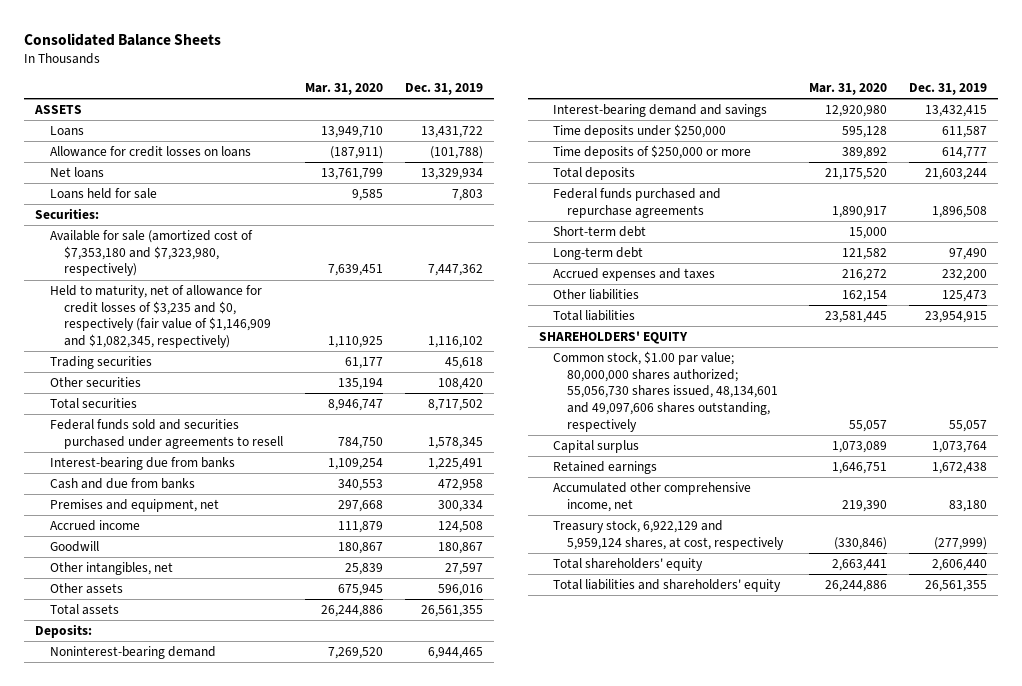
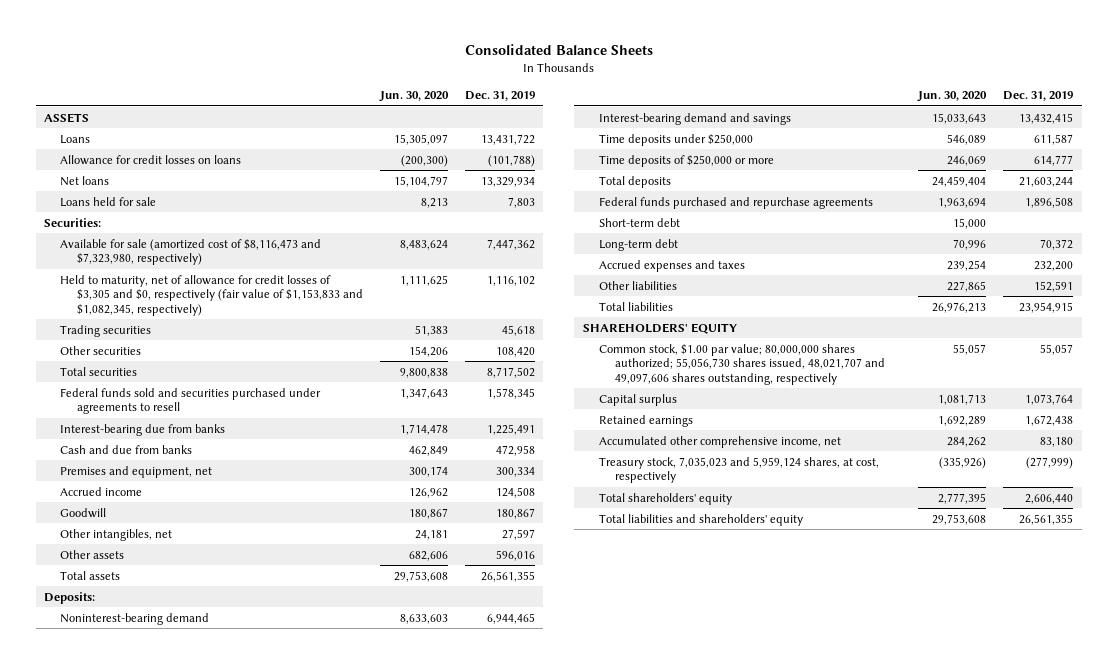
- | Mar. 31, 2020 | Dec. 31, 2019
+ | Jun. 30, 2020 | Dec. 31, 2019
- Available for sale (amortized cost of $7,353,180 and $7,323,980, respectively) | 7,639,451 | 7,447,362
- Held to maturity, net of allowance for credit losses of $3,235 and $0, respectively (fair value of $1,146,909 and $1,082,345, respectively) | 1,110,925 | 1,116,102
+ Available for sale (amortized cost of $8,116,473 and $7,323,980, respectively) | 8,483,624 | 7,447,362
+ Held to maturity, net of allowance for credit losses of $3,305 and $0, respectively (fair value of $1,153,833 and $1,082,345, respectively) | 1,111,625 | 1,116,102
- Long-term debt | 121,582 | 97,490
+ Long-term debt | 70,996 | 70,372
- Other liabilities | 162,154 | 125,473
+ Other liabilities | 227,865 | 152,591
- Common stock, $1.00 par value; 80,000,000 shares authorized; 55,056,730 shares issued, 48,134,601 and 49,097,606 shares outstanding, respectively | 55,057 | 55,057
+ Common stock, $1.00 par value; 80,000,000 shares authorized; 55,056,730 shares issued, 48,021,707 and 49,097,606 shares outstanding, respectively | 55,057 | 55,057
- Treasury stock, 6,922,129 and 5,959,124 shares, at cost, respectively | (330,846) | (277,999)
+ Treasury stock, 7,035,023 and 5,959,124 shares, at cost, respectively | (335,926) | (277,999)

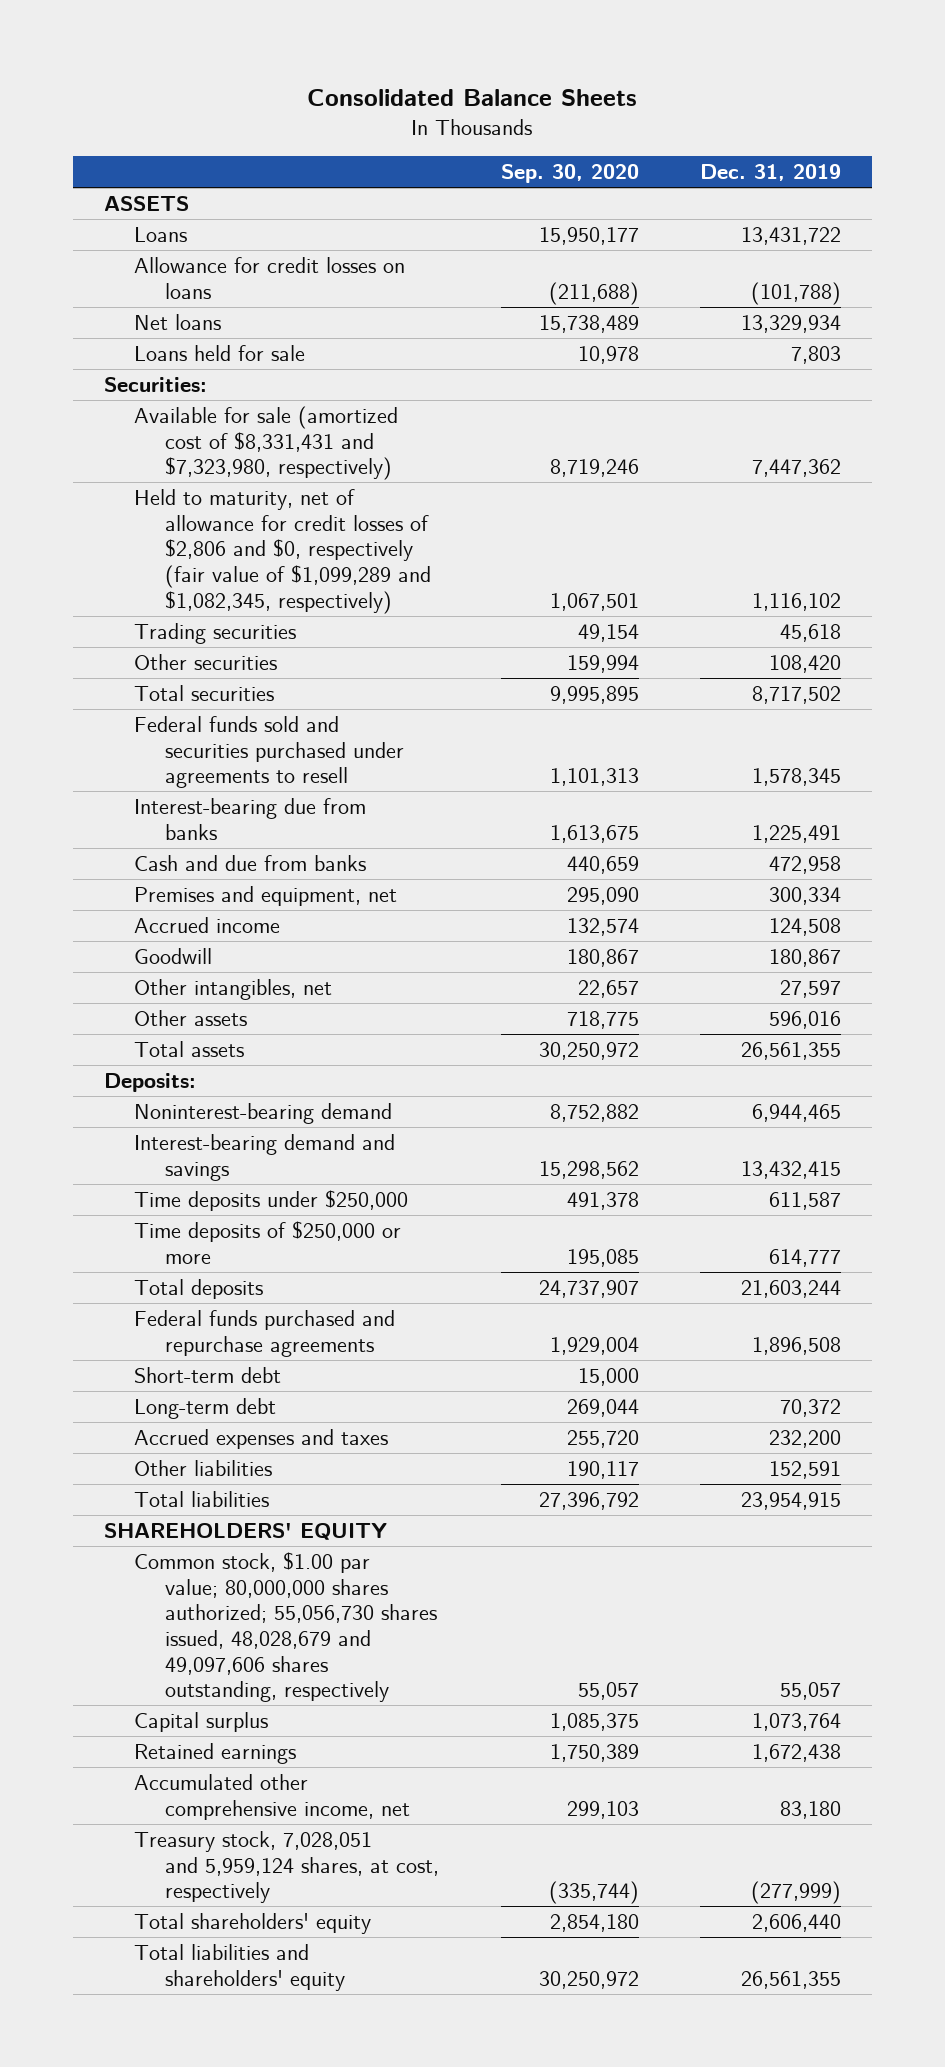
- | Jun. 30, 2020 | Dec. 31, 2019
+ | Sep. 30, 2020 | Dec. 31, 2019
- Available for sale (amortized cost of $8,116,473 and $7,323,980, respectively) | 8,483,624 | 7,447,362
- Held to maturity, net of allowance for credit losses of $3,305 and $0, respectively (fair value of $1,153,833 and $1,082,345, respectively) | 1,111,625 | 1,116,102
+ Available for sale (amortized cost of $8,331,431 and $7,323,980, respectively) | 8,719,246 | 7,447,362
+ Held to maturity, net of allowance for credit losses of $2,806 and $0, respectively (fair value of $1,099,289 and $1,082,345, respectively) | 1,067,501 | 1,116,102
- Common stock, $1.00 par value; 80,000,000 shares authorized; 55,056,730 shares issued, 48,021,707 and 49,097,606 shares outstanding, respectively | 55,057 | 55,057
+ Common stock, $1.00 par value; 80,000,000 shares authorized; 55,056,730 shares issued, 48,028,679 and 49,097,606 shares outstanding, respectively | 55,057 | 55,057
- Treasury stock, 7,035,023 and 5,959,124 shares, at cost, respectively | (335,926) | (277,999)
+ Treasury stock, 7,028,051 and 5,959,124 shares, at cost, respectively | (335,744) | (277,999)

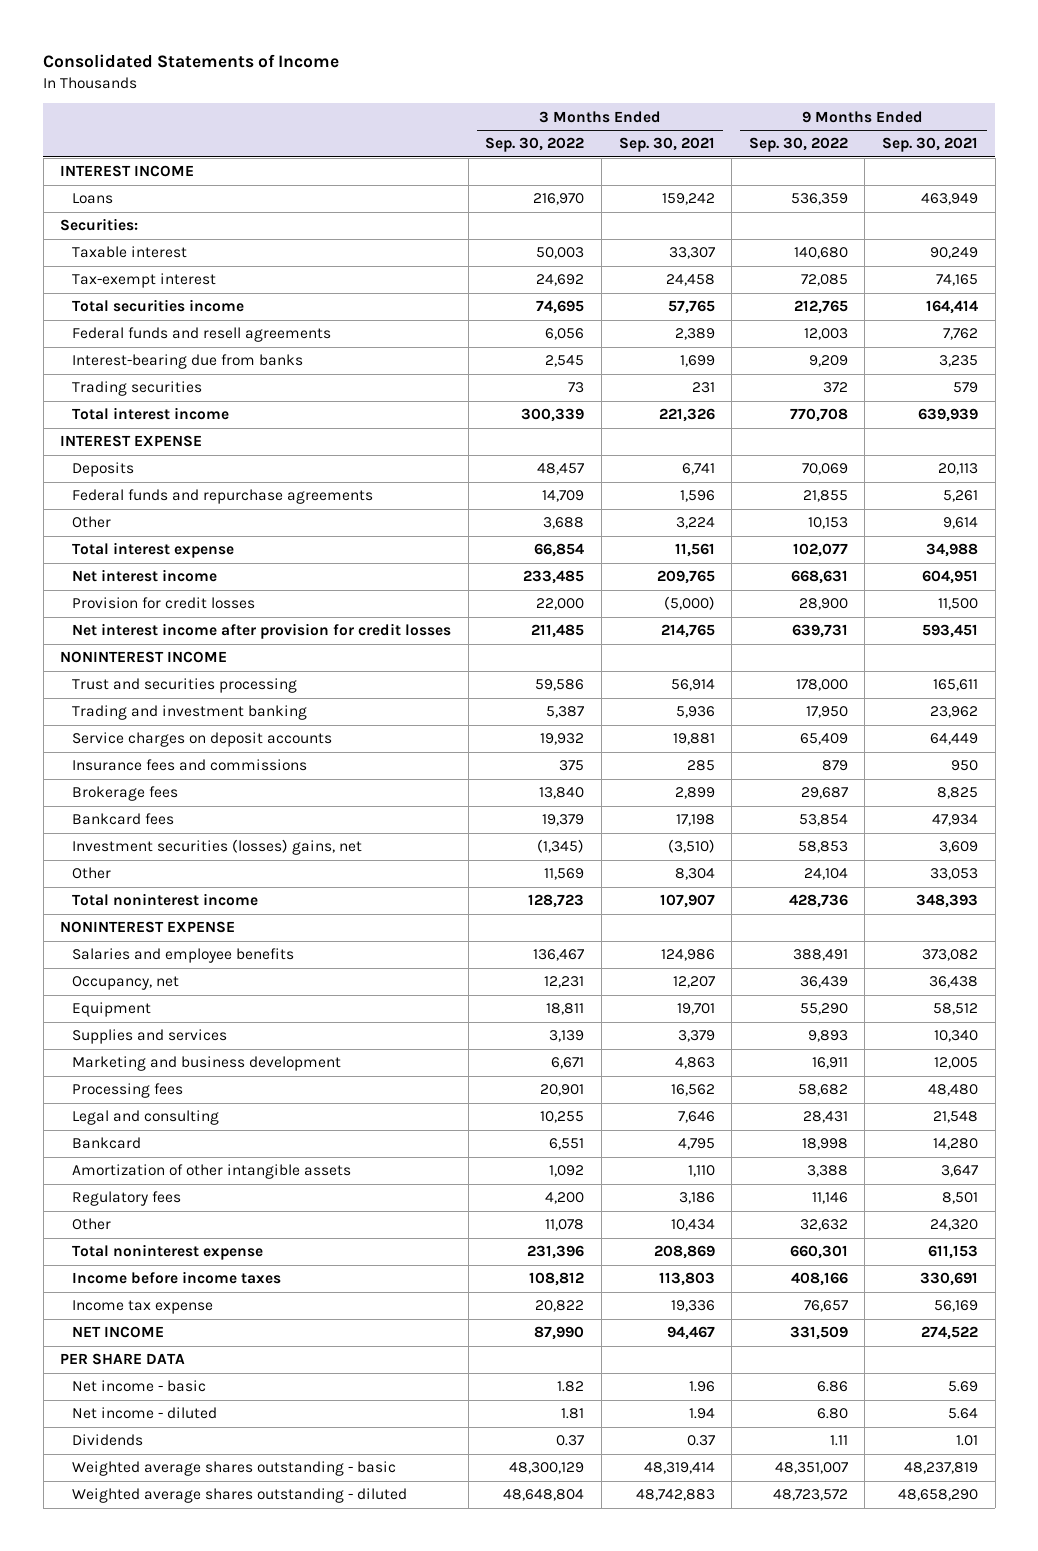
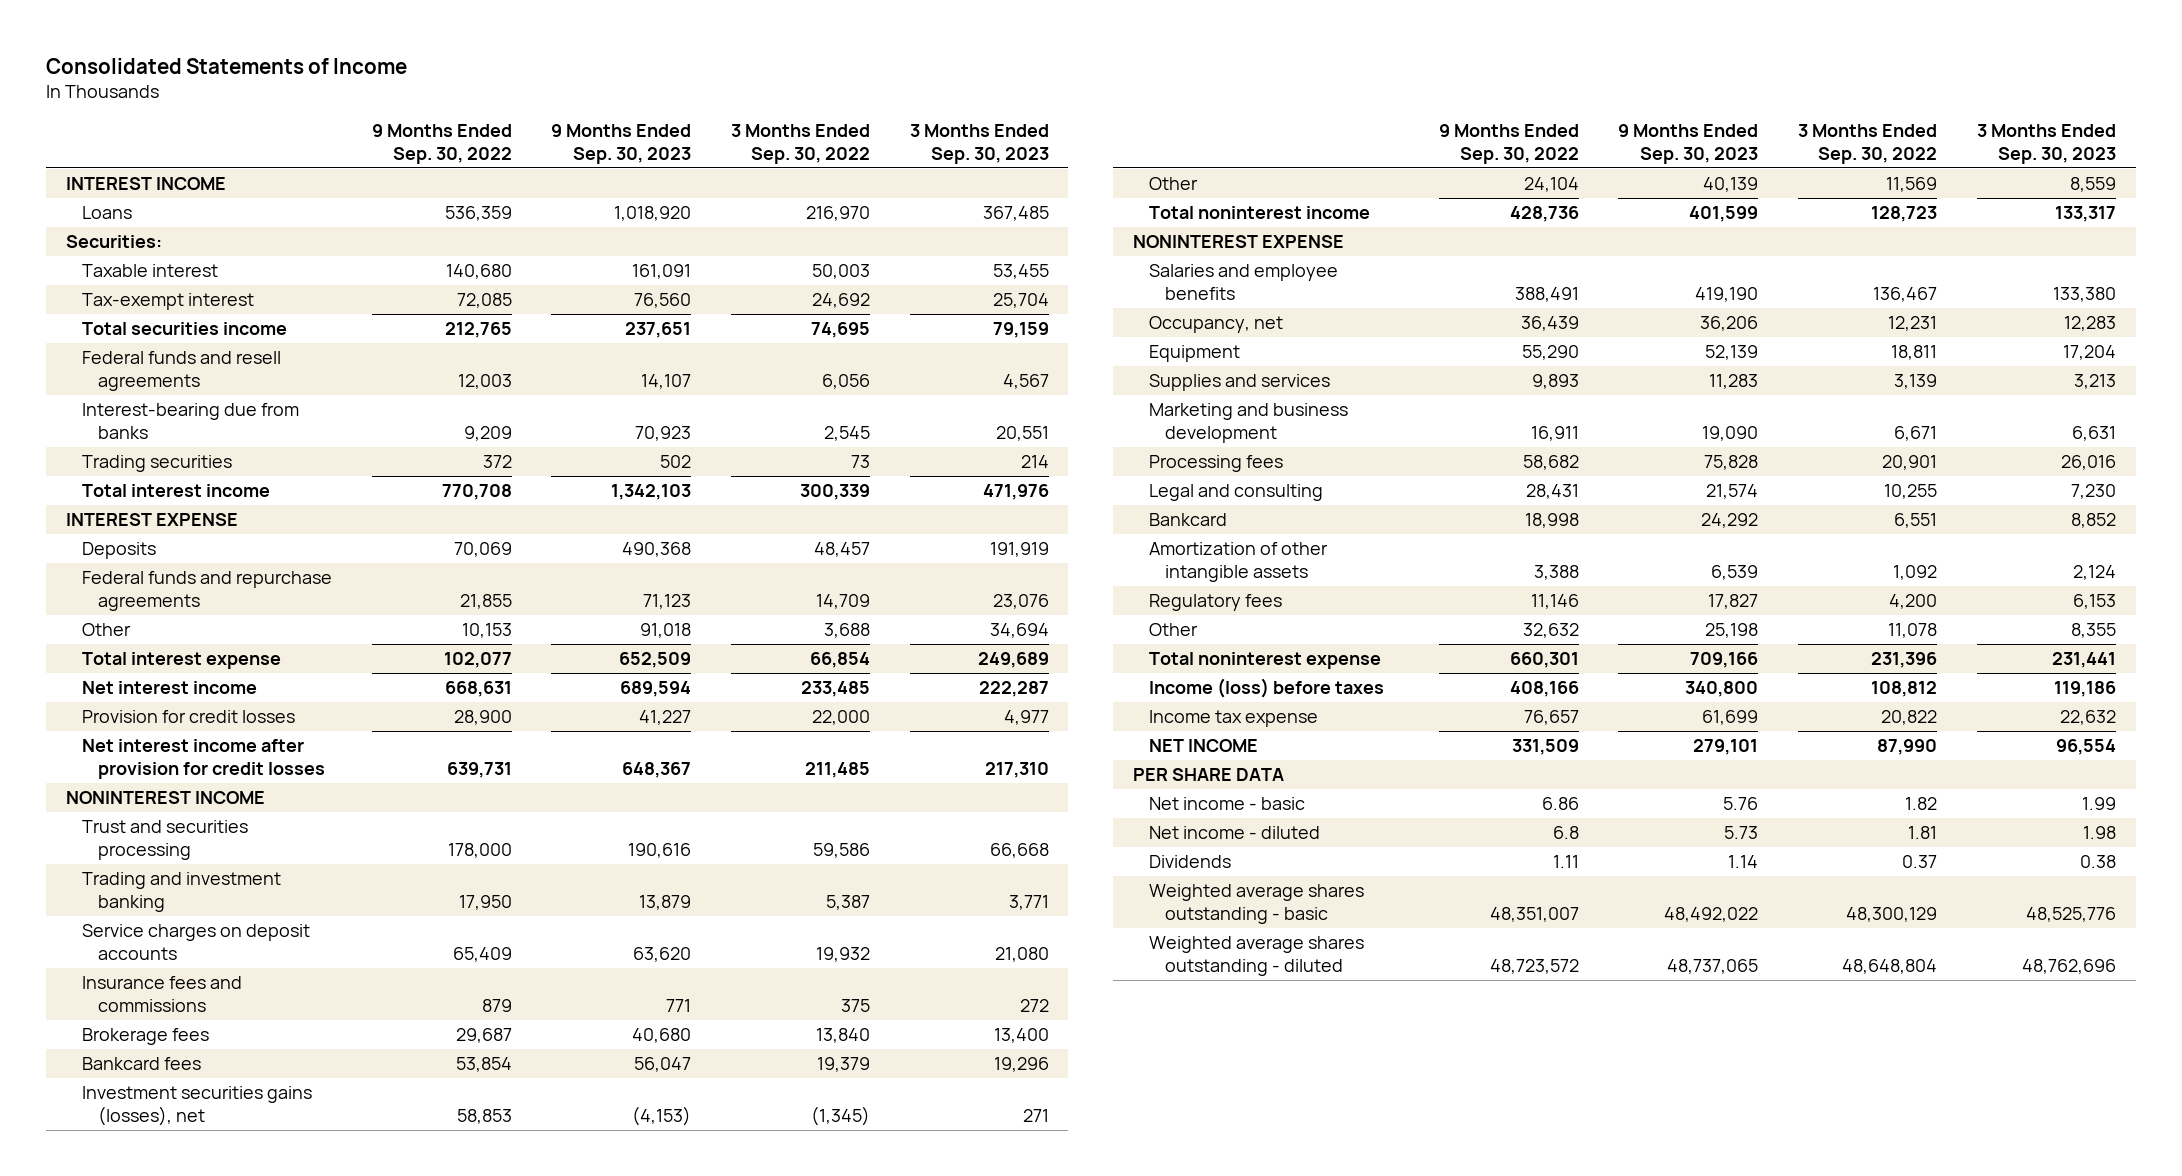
- | 3 Months Ended Sep. 30, 2022 | 3 Months Ended Sep. 30, 2021 | 9 Months Ended Sep. 30, 2022 | 9 Months Ended Sep. 30, 2021
+ | 9 Months Ended Sep. 30, 2022 | 9 Months Ended Sep. 30, 2023 | 3 Months Ended Sep. 30, 2022 | 3 Months Ended Sep. 30, 2023
- Investment securities (losses) gains, net | (1,345) | (3,510) | 58,853 | 3,609
+ Investment securities gains (losses), net | 58,853 | (4,153) | (1,345) | 271
- Income before income taxes | 108,812 | 113,803 | 408,166 | 330,691
+ Income (loss) before taxes | 408,166 | 340,800 | 108,812 | 119,186
- Net income - diluted | 1.81 | 1.94 | 6.80 | 5.64
+ Net income - diluted | 6.8 | 5.73 | 1.81 | 1.98

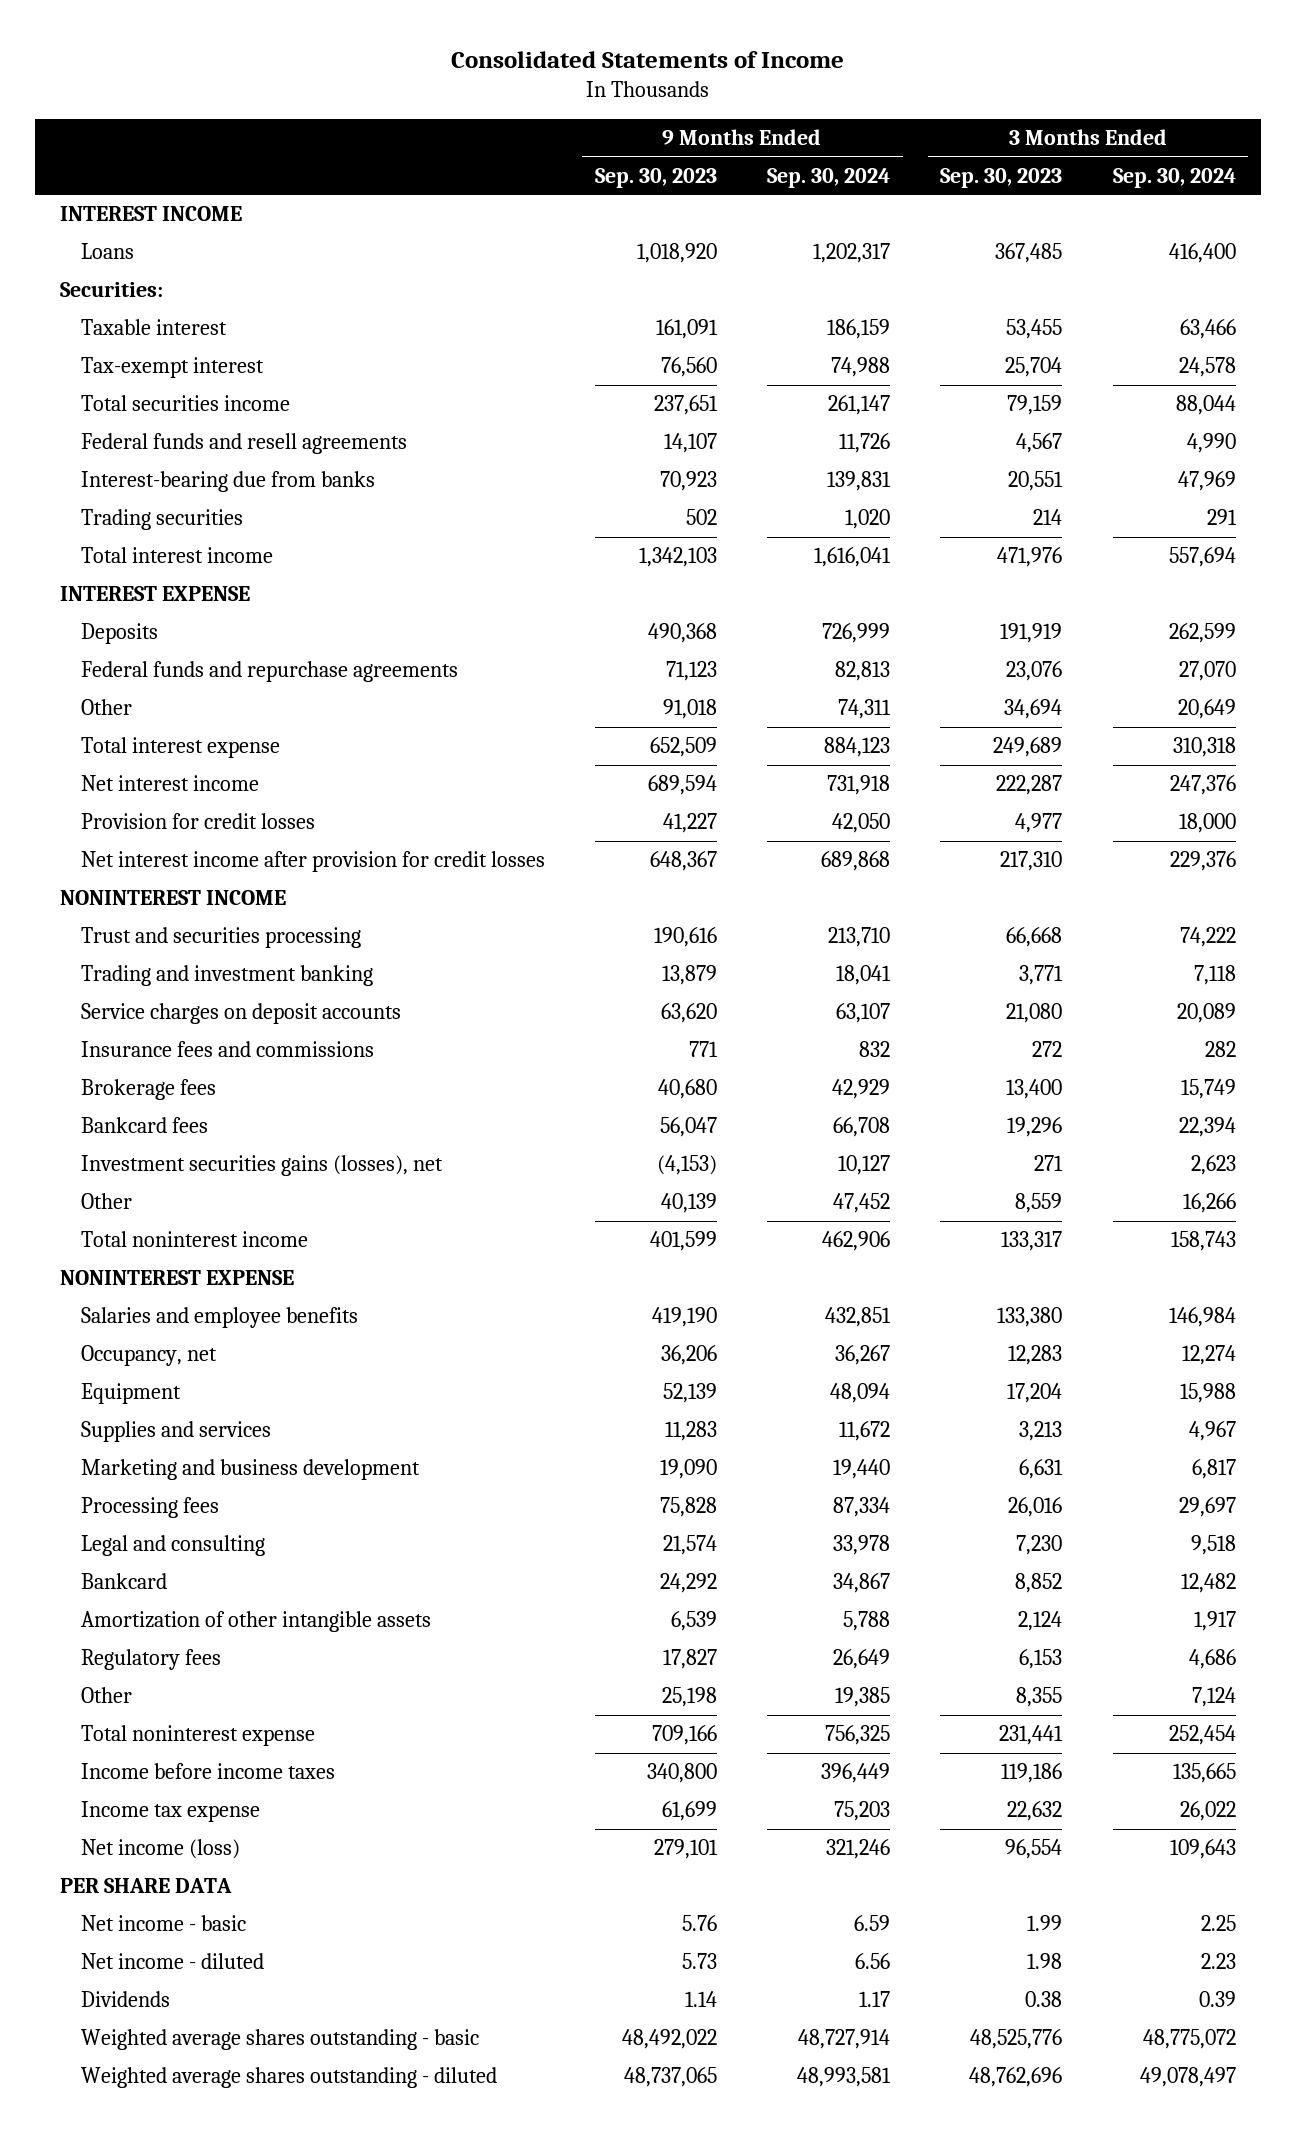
- | 9 Months Ended Sep. 30, 2022 | 9 Months Ended Sep. 30, 2023 | 3 Months Ended Sep. 30, 2022 | 3 Months Ended Sep. 30, 2023
+ | 9 Months Ended Sep. 30, 2023 | 9 Months Ended Sep. 30, 2024 | 3 Months Ended Sep. 30, 2023 | 3 Months Ended Sep. 30, 2024
- Income (loss) before taxes | 408,166 | 340,800 | 108,812 | 119,186
+ Income before income taxes | 340,800 | 396,449 | 119,186 | 135,665
- NET INCOME | 331,509 | 279,101 | 87,990 | 96,554
+ Net income (loss) | 279,101 | 321,246 | 96,554 | 109,643

